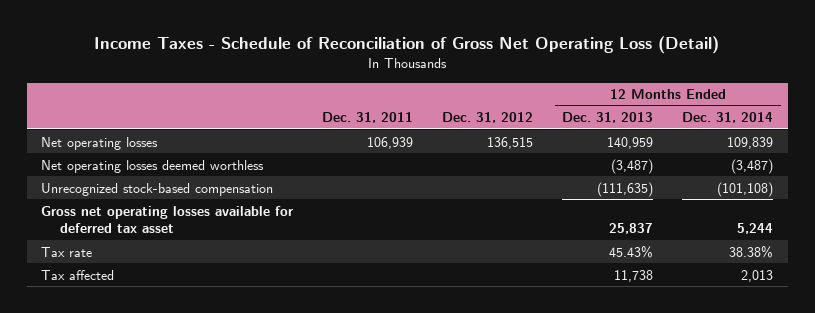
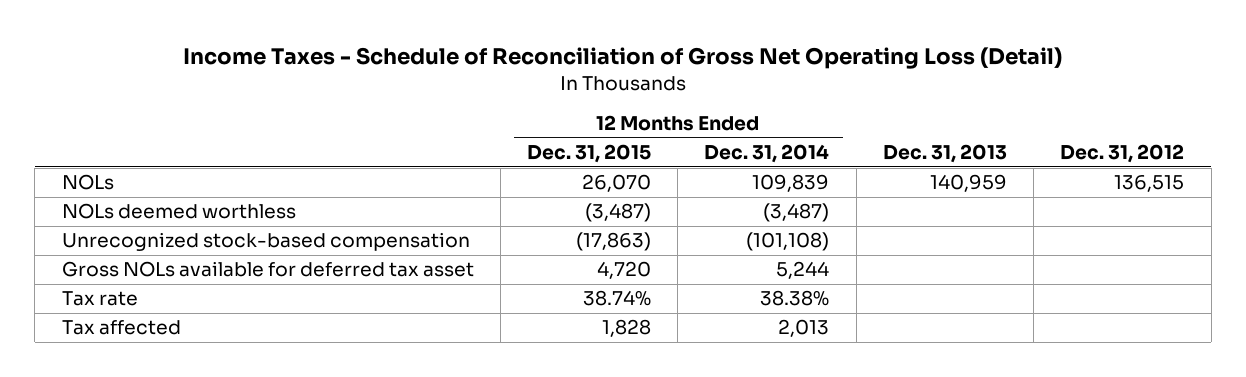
- | Dec. 31, 2011 | Dec. 31, 2012 | 12 Months Ended Dec. 31, 2013 | 12 Months Ended Dec. 31, 2014
+ | 12 Months Ended Dec. 31, 2015 | 12 Months Ended Dec. 31, 2014 | Dec. 31, 2013 | Dec. 31, 2012
- Net operating losses | 106,939 | 136,515 | 140,959 | 109,839
- Net operating losses deemed worthless | | | (3,487) | (3,487)
+ NOLs | 26,070 | 109,839 | 140,959 | 136,515
+ NOLs deemed worthless | (3,487) | (3,487) | |
- Gross net operating losses available for deferred tax asset | | | 25,837 | 5,244
+ Gross NOLs available for deferred tax asset | 4,720 | 5,244 | |

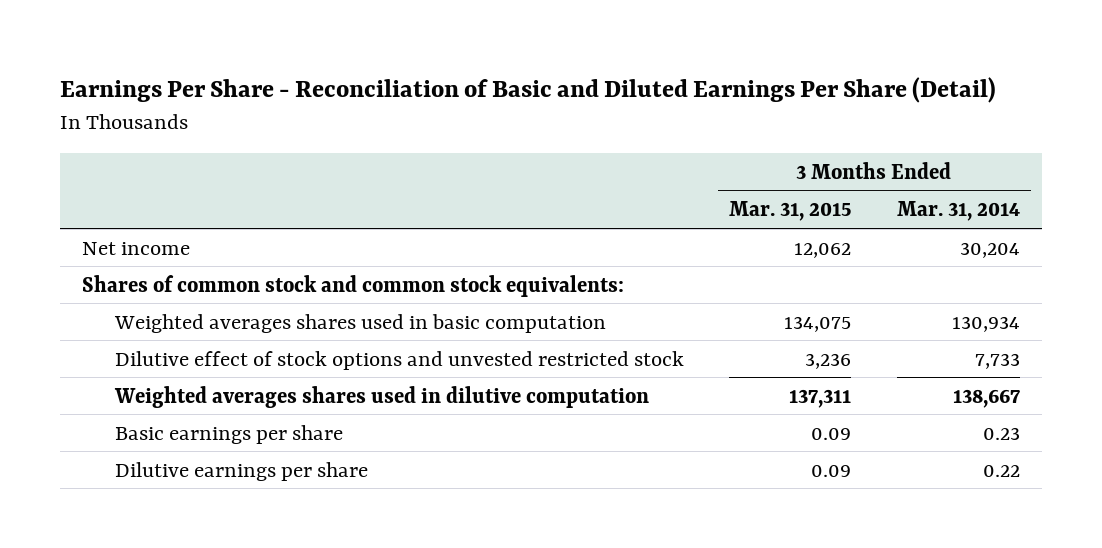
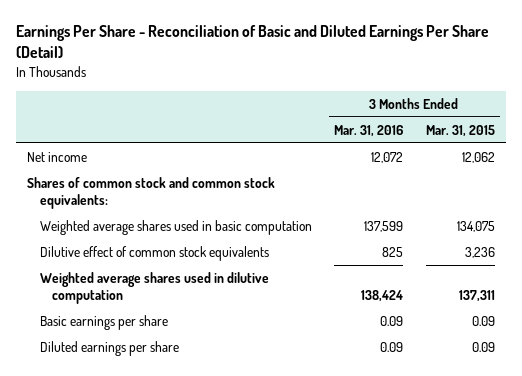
- | 3 Months Ended Mar. 31, 2015 | 3 Months Ended Mar. 31, 2014
+ | 3 Months Ended Mar. 31, 2016 | 3 Months Ended Mar. 31, 2015
- Weighted averages shares used in basic computation | 134,075 | 130,934
- Dilutive effect of stock options and unvested restricted stock | 3,236 | 7,733
- Weighted averages shares used in dilutive computation | 137,311 | 138,667
+ Weighted average shares used in basic computation | 137,599 | 134,075
+ Dilutive effect of common stock equivalents | 825 | 3,236
+ Weighted average shares used in dilutive computation | 138,424 | 137,311
- Dilutive earnings per share | 0.09 | 0.22
+ Diluted earnings per share | 0.09 | 0.09

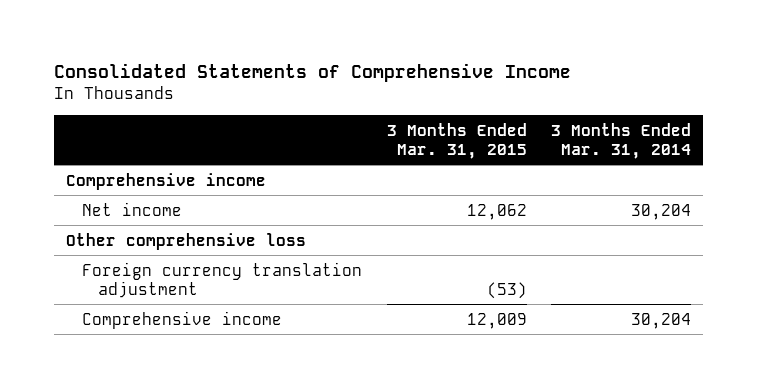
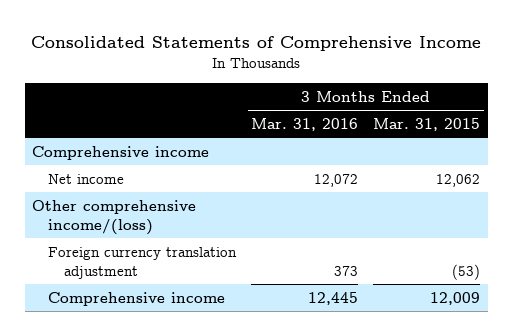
- | 3 Months Ended Mar. 31, 2015 | 3 Months Ended Mar. 31, 2014
+ | 3 Months Ended Mar. 31, 2016 | 3 Months Ended Mar. 31, 2015
- Other comprehensive loss
+ Other comprehensive income/(loss)

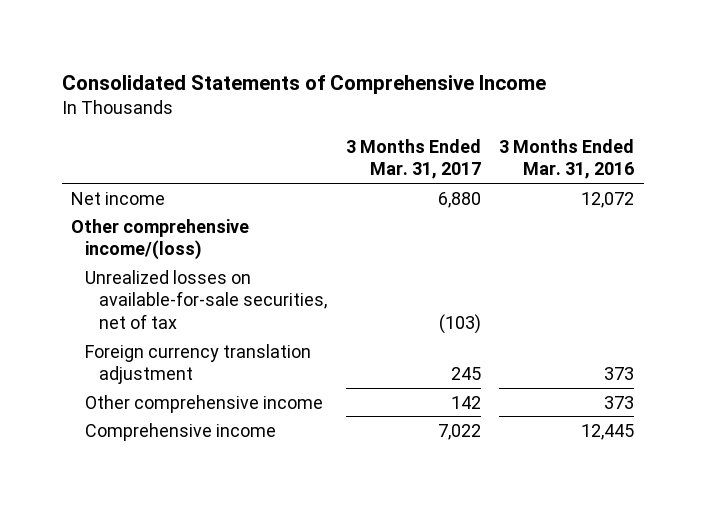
- | 3 Months Ended Mar. 31, 2016 | 3 Months Ended Mar. 31, 2015
+ | 3 Months Ended Mar. 31, 2017 | 3 Months Ended Mar. 31, 2016
- Comprehensive income
+ Unrealized losses on available-for-sale securities, net of tax | (103) |
+ Other comprehensive income | 142 | 373

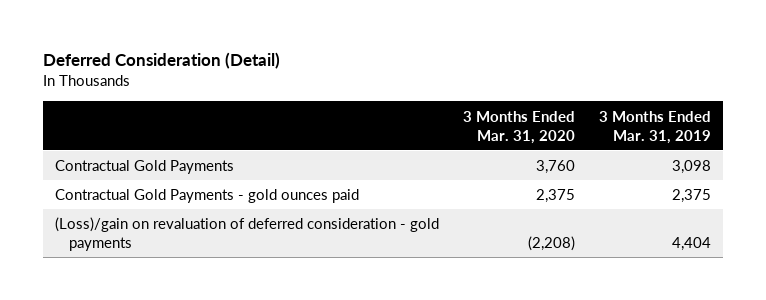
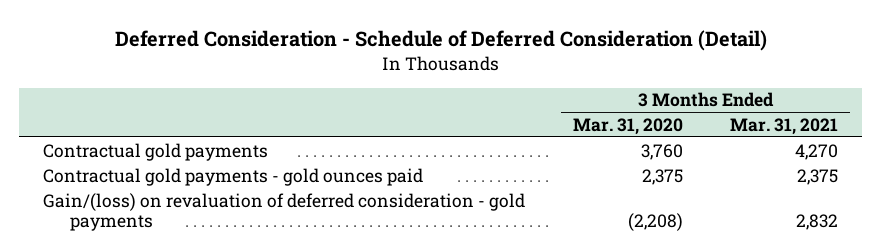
- Deferred Consideration (Detail)
+ Deferred Consideration - Schedule of Deferred Consideration (Detail)
- | 3 Months Ended Mar. 31, 2020 | 3 Months Ended Mar. 31, 2019
+ | 3 Months Ended Mar. 31, 2020 | 3 Months Ended Mar. 31, 2021
- Contractual Gold Payments | 3,760 | 3,098
- Contractual Gold Payments - gold ounces paid | 2,375 | 2,375
- (Loss)/gain on revaluation of deferred consideration - gold payments | (2,208) | 4,404
+ Contractual gold payments | 3,760 | 4,270
+ Contractual gold payments - gold ounces paid | 2,375 | 2,375
+ Gain/(loss) on revaluation of deferred consideration - gold payments | (2,208) | 2,832

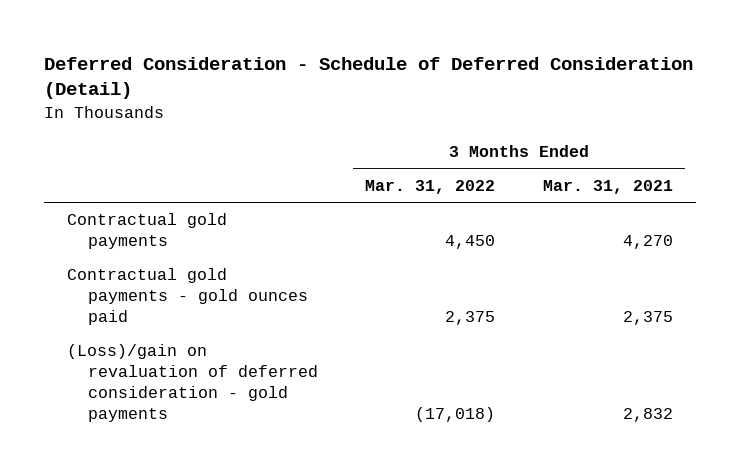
- | 3 Months Ended Mar. 31, 2020 | 3 Months Ended Mar. 31, 2021
+ | 3 Months Ended Mar. 31, 2022 | 3 Months Ended Mar. 31, 2021
- Gain/(loss) on revaluation of deferred consideration - gold payments | (2,208) | 2,832
+ (Loss)/gain on revaluation of deferred consideration - gold payments | (17,018) | 2,832

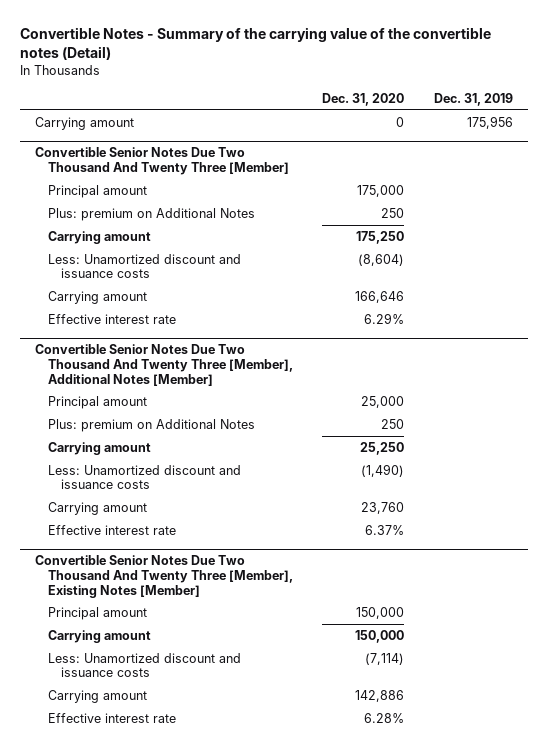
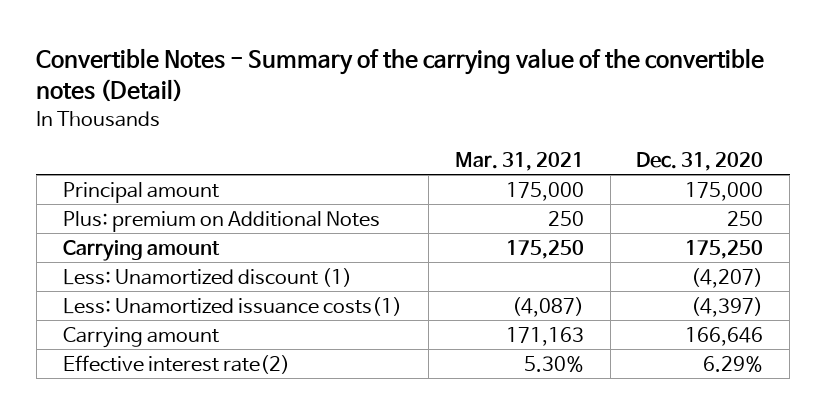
- | Dec. 31, 2020 | Dec. 31, 2019
+ | Mar. 31, 2021 | Dec. 31, 2020
- Carrying amount | 0 | 175,956
- Convertible Senior Notes Due Two Thousand And Twenty Three [Member]
- Less: Unamortized discount and issuance costs | (8,604) |
+ Less: Unamortized discount (1) | | (4,207)
+ Less: Unamortized issuance costs(1) | (4,087) | (4,397)
- Effective interest rate | 6.29% |
- Convertible Senior Notes Due Two Thousand And Twenty Three [Member], Additional Notes [Member]
- Principal amount | 25,000 |
- Plus: premium on Additional Notes | 250 |
- Carrying amount | 25,250 |
- Less: Unamortized discount and issuance costs | (1,490) |
- Carrying amount | 23,760 |
- Effective interest rate | 6.37% |
- Convertible Senior Notes Due Two Thousand And Twenty Three [Member], Existing Notes [Member]
- Principal amount | 150,000 |
- Carrying amount | 150,000 |
- Less: Unamortized discount and issuance costs | (7,114) |
- Carrying amount | 142,886 |
- Effective interest rate | 6.28% |
+ Effective interest rate(2) | 5.30% | 6.29%

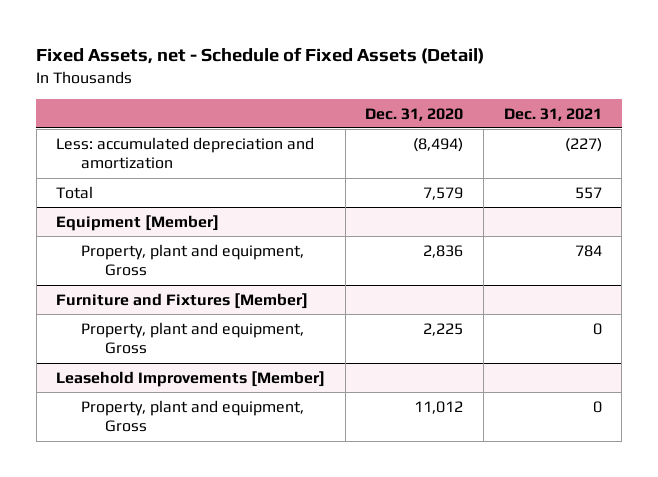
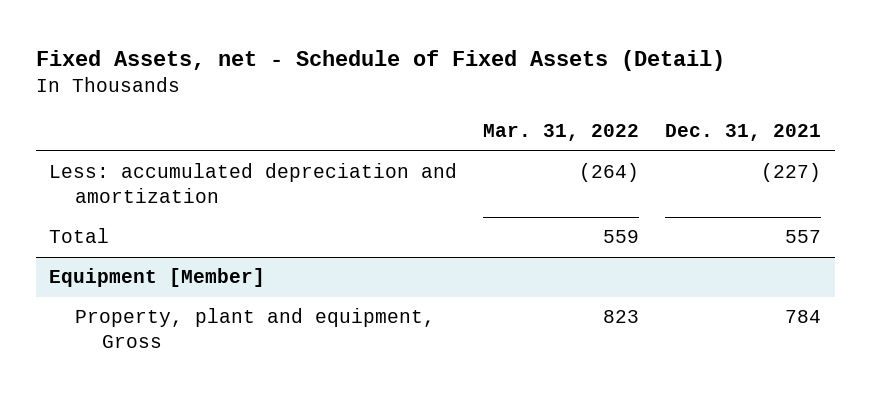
- | Dec. 31, 2020 | Dec. 31, 2021
+ | Mar. 31, 2022 | Dec. 31, 2021
- Furniture and Fixtures [Member]
- Property, plant and equipment, Gross | 2,225 | 0
- Leasehold Improvements [Member]
- Property, plant and equipment, Gross | 11,012 | 0

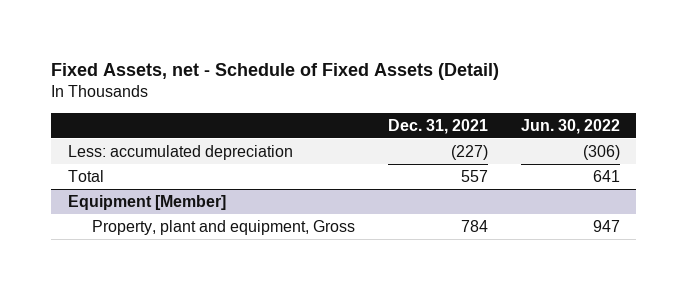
- | Mar. 31, 2022 | Dec. 31, 2021
+ | Dec. 31, 2021 | Jun. 30, 2022
- Less: accumulated depreciation and amortization | (264) | (227)
+ Less: accumulated depreciation | (227) | (306)

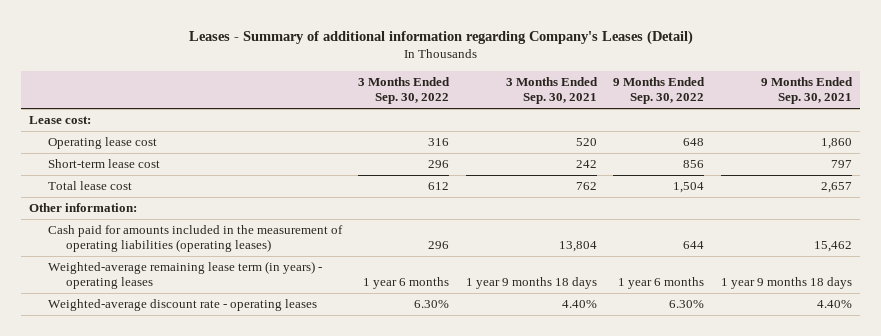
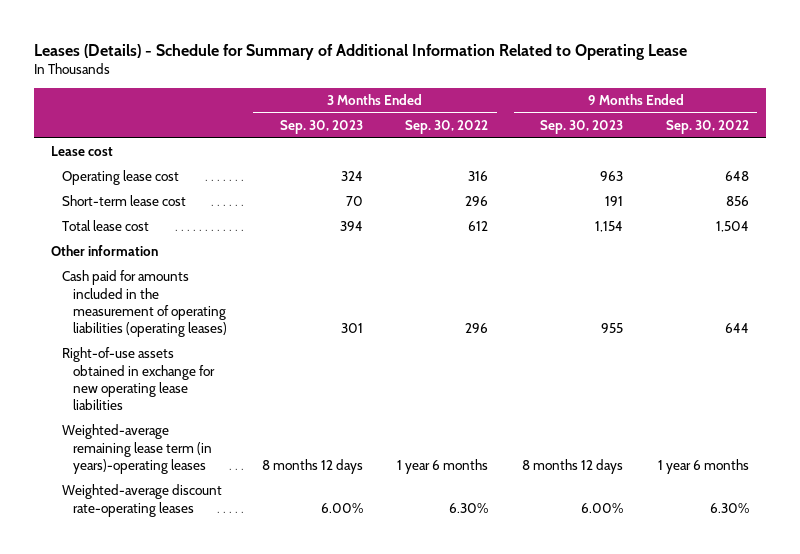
- Leases - Summary of additional information regarding Company's Leases (Detail)
+ Leases (Details) - Schedule for Summary of Additional Information Related to Operating Lease
- | 3 Months Ended Sep. 30, 2022 | 3 Months Ended Sep. 30, 2021 | 9 Months Ended Sep. 30, 2022 | 9 Months Ended Sep. 30, 2021
+ | 3 Months Ended Sep. 30, 2023 | 3 Months Ended Sep. 30, 2022 | 9 Months Ended Sep. 30, 2023 | 9 Months Ended Sep. 30, 2022
- Lease cost:
+ Lease cost
- Other information:
+ Other information
- Weighted-average remaining lease term (in years) - operating leases | 1 year 6 months | 1 year 9 months 18 days | 1 year 6 months | 1 year 9 months 18 days
- Weighted-average discount rate - operating leases | 6.30% | 4.40% | 6.30% | 4.40%
+ Right-of-use assets obtained in exchange for new operating lease liabilities
+ Weighted-average remaining lease term (in years)-operating leases | 8 months 12 days | 1 year 6 months | 8 months 12 days | 1 year 6 months
+ Weighted-average discount rate-operating leases | 6.00% | 6.30% | 6.00% | 6.30%

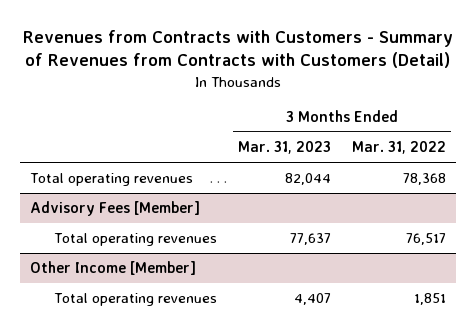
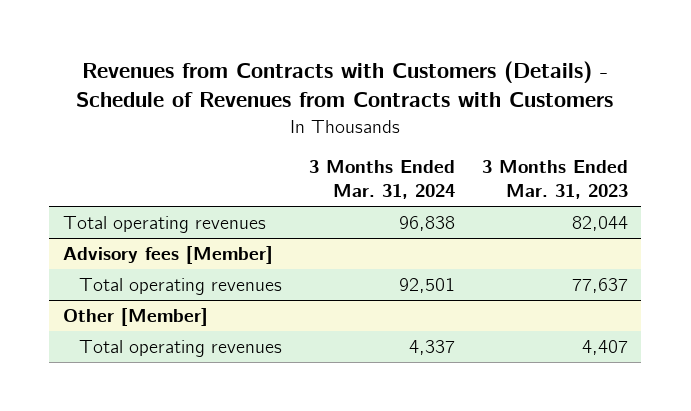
- Revenues from Contracts with Customers - Summary of Revenues from Contracts with Customers (Detail)
+ Revenues from Contracts with Customers (Details) - Schedule of Revenues from Contracts with Customers
- | 3 Months Ended Mar. 31, 2023 | 3 Months Ended Mar. 31, 2022
+ | 3 Months Ended Mar. 31, 2024 | 3 Months Ended Mar. 31, 2023
- Advisory Fees [Member]
+ Advisory fees [Member]
- Other Income [Member]
+ Other [Member]

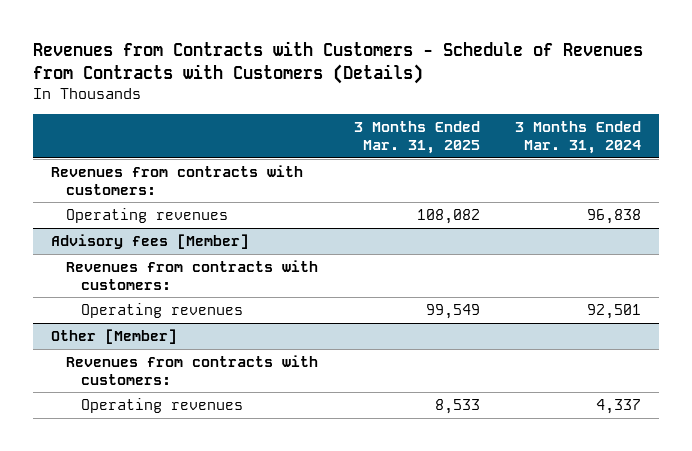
- Revenues from Contracts with Customers (Details) - Schedule of Revenues from Contracts with Customers
+ Revenues from Contracts with Customers - Schedule of Revenues from Contracts with Customers (Details)
- | 3 Months Ended Mar. 31, 2024 | 3 Months Ended Mar. 31, 2023
+ | 3 Months Ended Mar. 31, 2025 | 3 Months Ended Mar. 31, 2024
- Total operating revenues | 96,838 | 82,044
+ Revenues from contracts with customers:
+ Operating revenues | 108,082 | 96,838
@ Advisory fees [Member]
- Total operating revenues | 92,501 | 77,637
+ Revenues from contracts with customers:
+ Operating revenues | 99,549 | 92,501
@ Other [Member]
- Total operating revenues | 4,337 | 4,407
+ Revenues from contracts with customers:
+ Operating revenues | 8,533 | 4,337

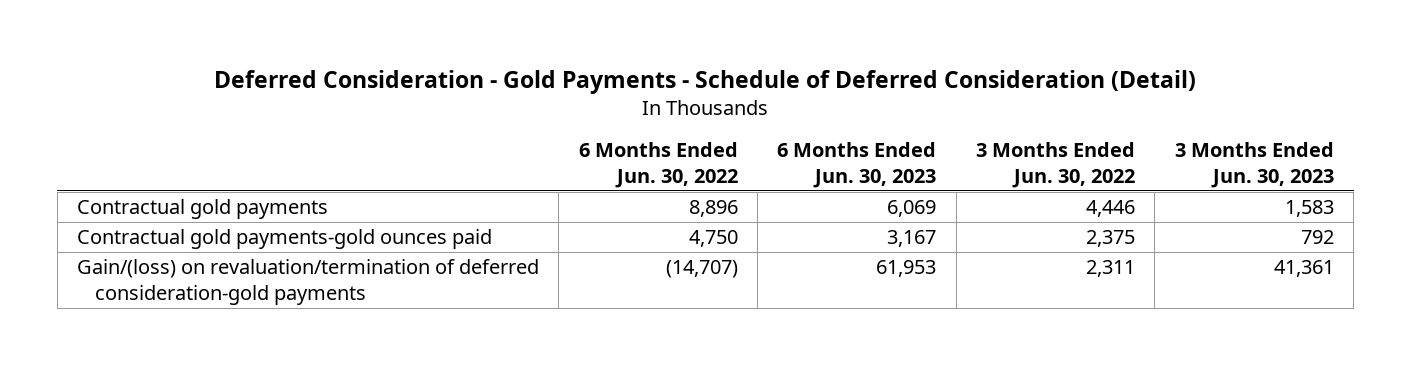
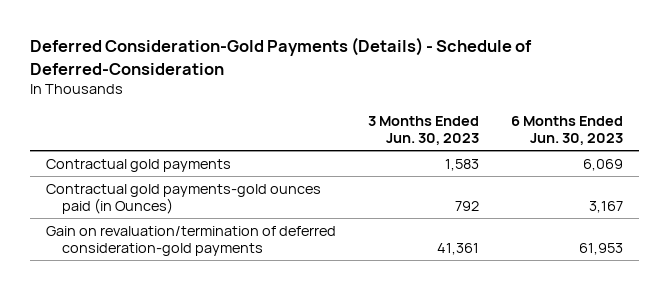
- Deferred Consideration - Gold Payments - Schedule of Deferred Consideration (Detail)
+ Deferred Consideration-Gold Payments (Details) - Schedule of Deferred-Consideration
- | 6 Months Ended Jun. 30, 2022 | 6 Months Ended Jun. 30, 2023 | 3 Months Ended Jun. 30, 2022 | 3 Months Ended Jun. 30, 2023
+ | 3 Months Ended Jun. 30, 2023 | 6 Months Ended Jun. 30, 2023
- Contractual gold payments-gold ounces paid | 4,750 | 3,167 | 2,375 | 792
- Gain/(loss) on revaluation/termination of deferred consideration-gold payments | (14,707) | 61,953 | 2,311 | 41,361
+ Contractual gold payments-gold ounces paid (in Ounces) | 792 | 3,167
+ Gain on revaluation/termination of deferred consideration-gold payments | 41,361 | 61,953

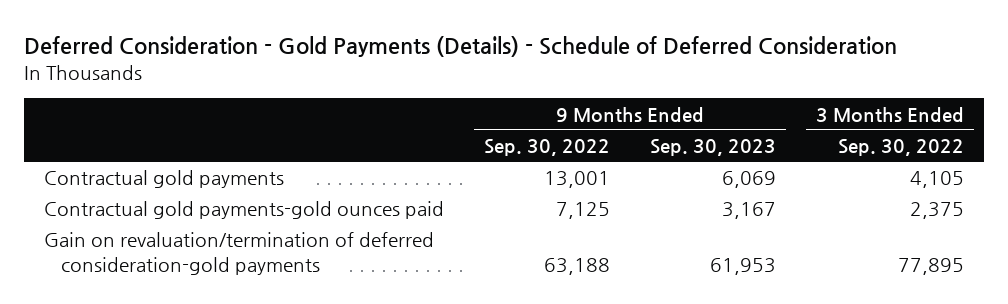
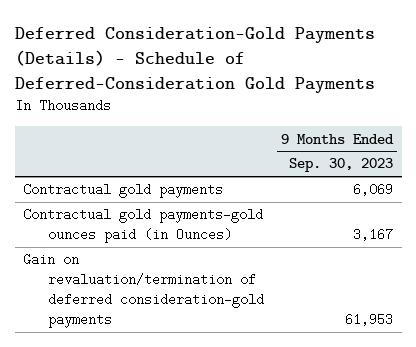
- Deferred Consideration - Gold Payments (Details) - Schedule of Deferred Consideration
+ Deferred Consideration-Gold Payments (Details) - Schedule of Deferred-Consideration Gold Payments
- | 9 Months Ended Sep. 30, 2022 | 9 Months Ended Sep. 30, 2023 | 3 Months Ended Sep. 30, 2022
+ | 9 Months Ended Sep. 30, 2023
- Contractual gold payments-gold ounces paid | 7,125 | 3,167 | 2,375
+ Contractual gold payments-gold ounces paid (in Ounces) | 3,167

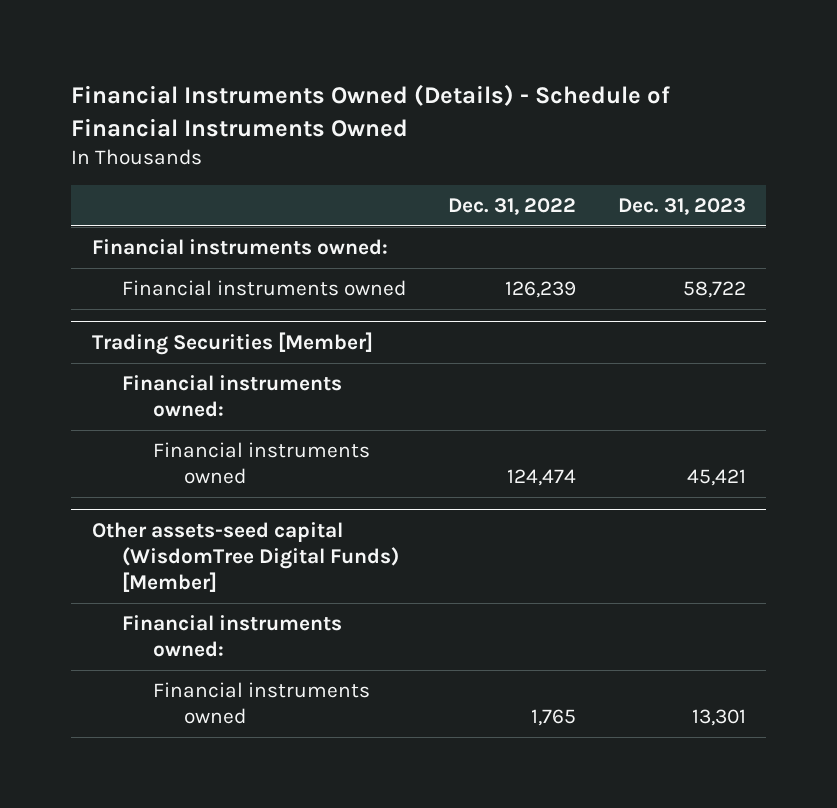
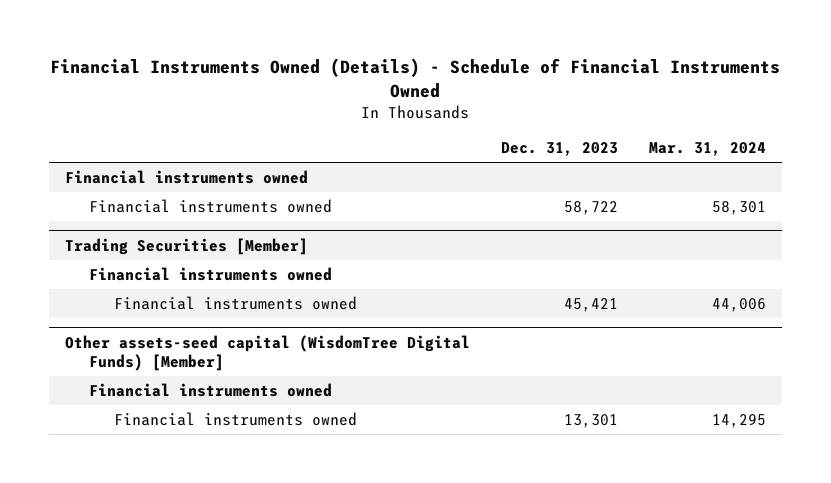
- | Dec. 31, 2022 | Dec. 31, 2023
+ | Dec. 31, 2023 | Mar. 31, 2024
- Financial instruments owned:
+ Financial instruments owned
@ Trading Securities [Member]
- Financial instruments owned:
+ Financial instruments owned
@ Other assets-seed capital (WisdomTree Digital Funds) [Member]
- Financial instruments owned:
+ Financial instruments owned

